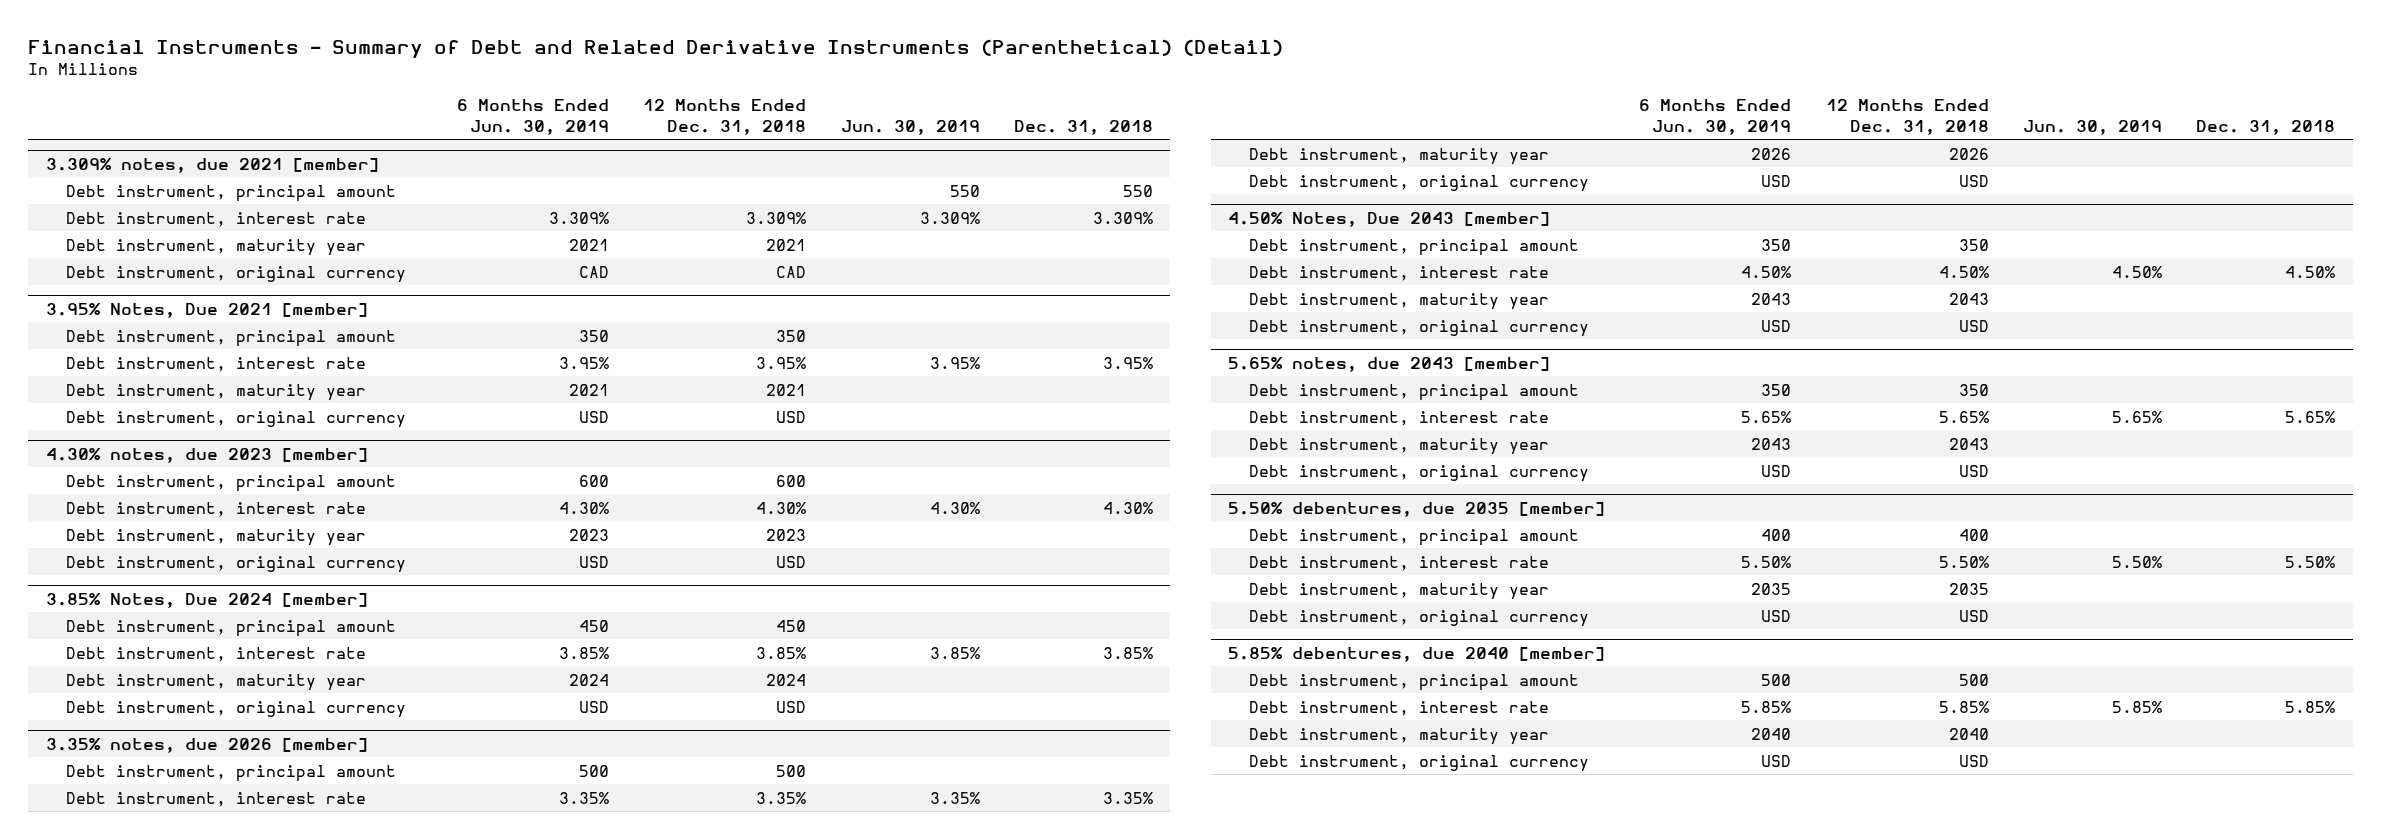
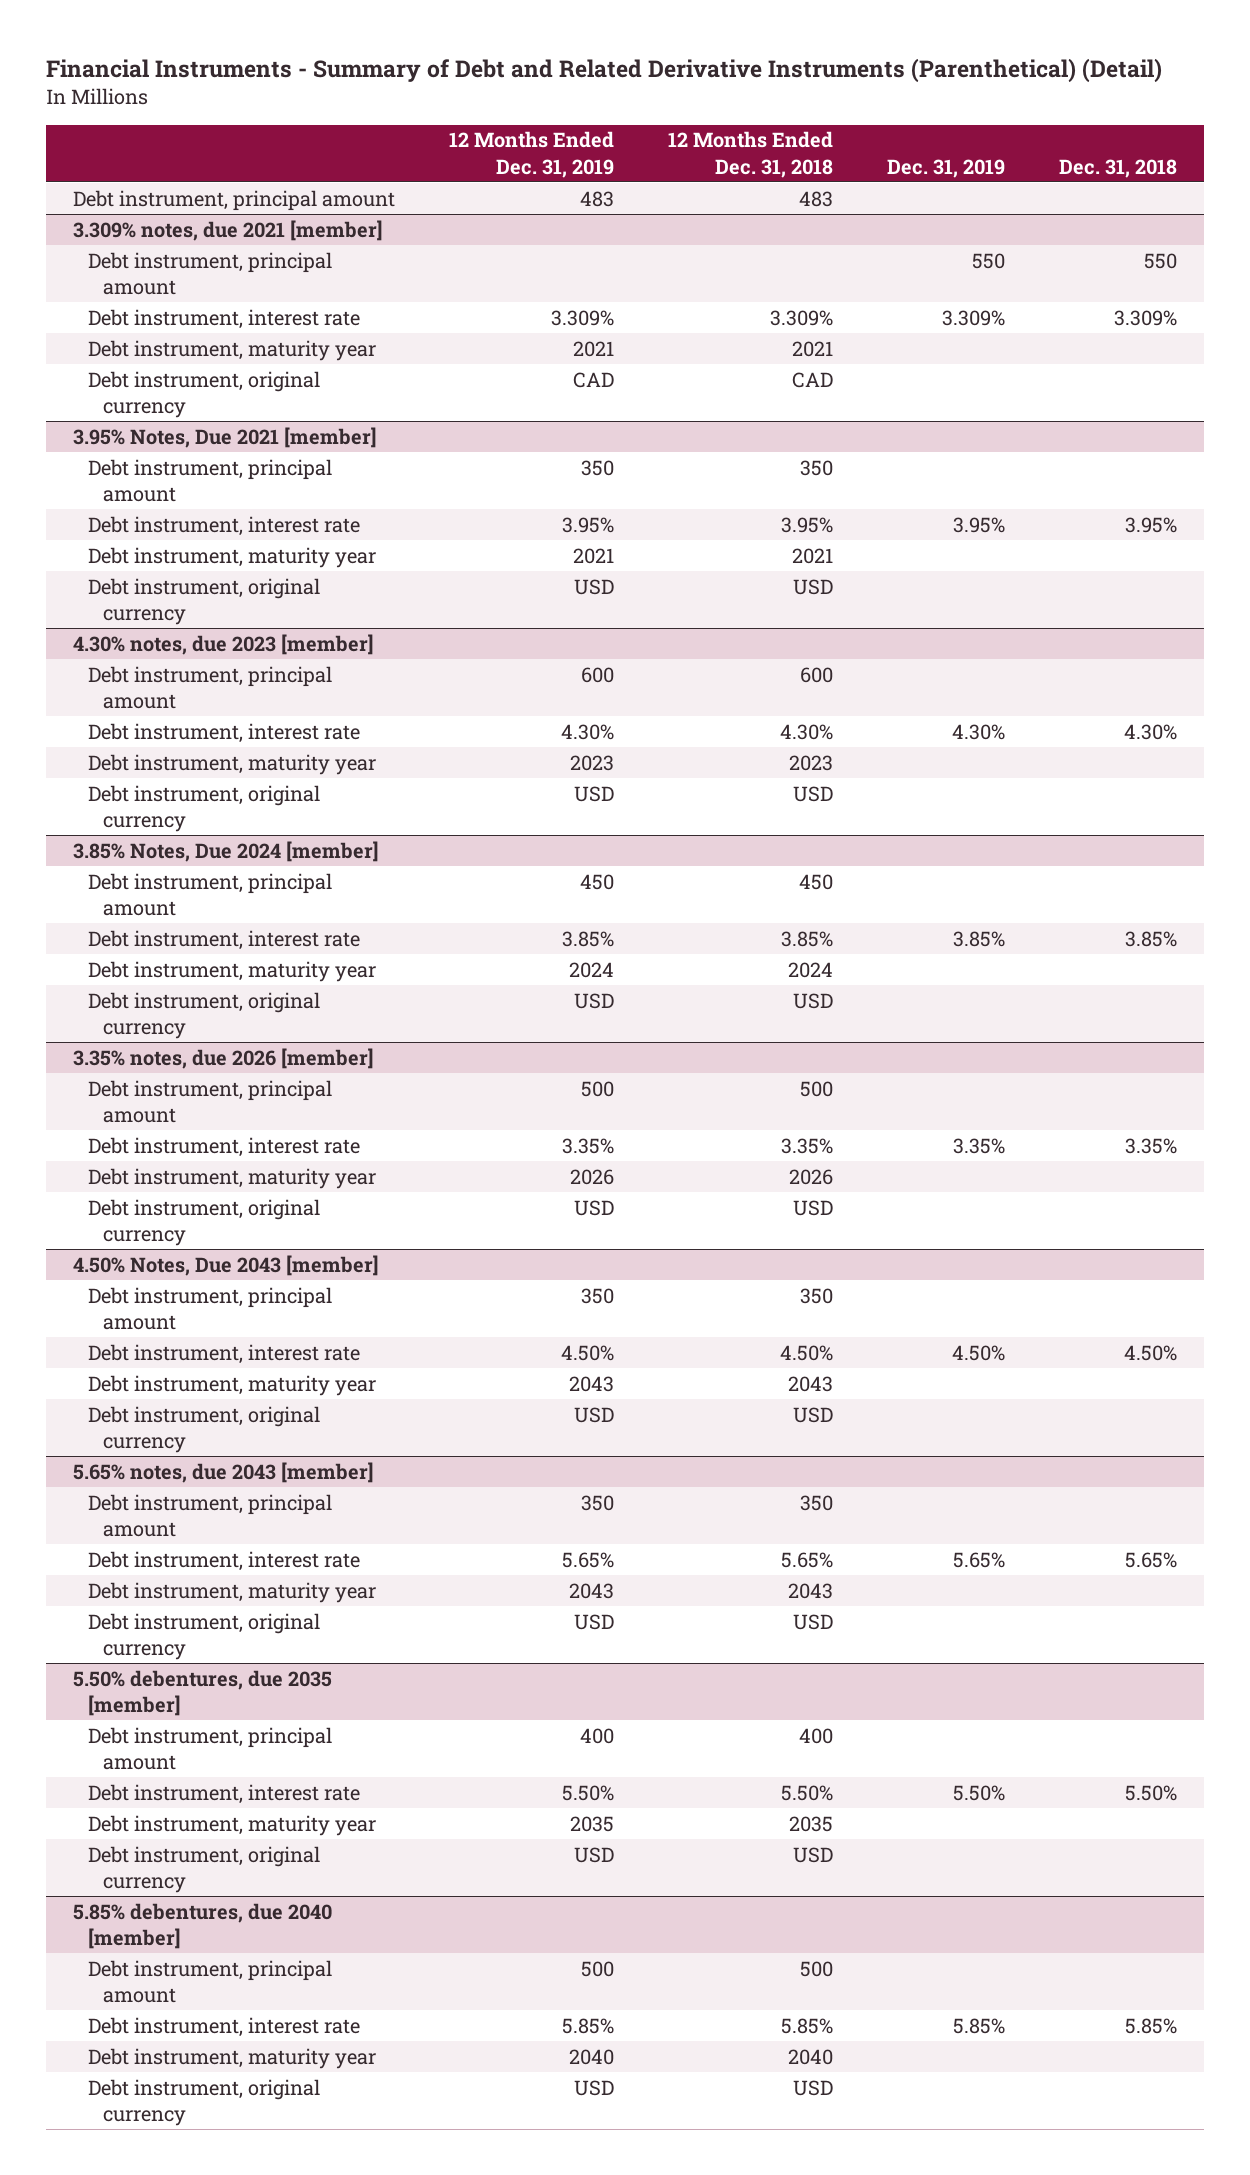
- | 6 Months Ended Jun. 30, 2019 | 12 Months Ended Dec. 31, 2018 | Jun. 30, 2019 | Dec. 31, 2018
+ | 12 Months Ended Dec. 31, 2019 | 12 Months Ended Dec. 31, 2018 | Dec. 31, 2019 | Dec. 31, 2018
+ Debt instrument, principal amount | 483 | 483 | |

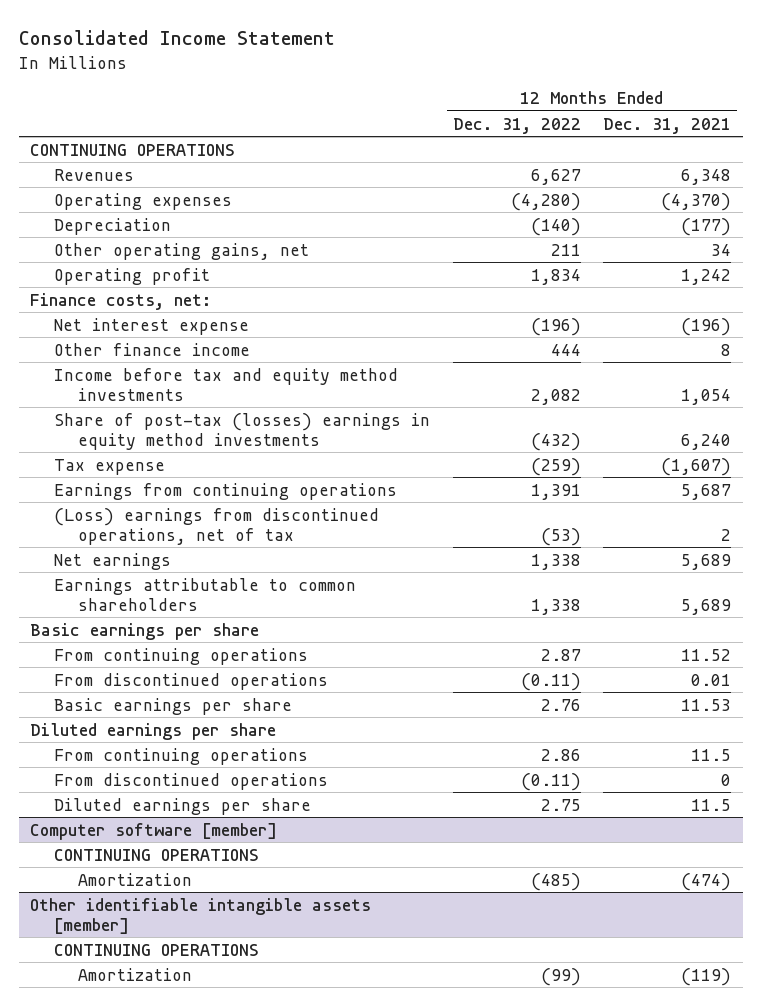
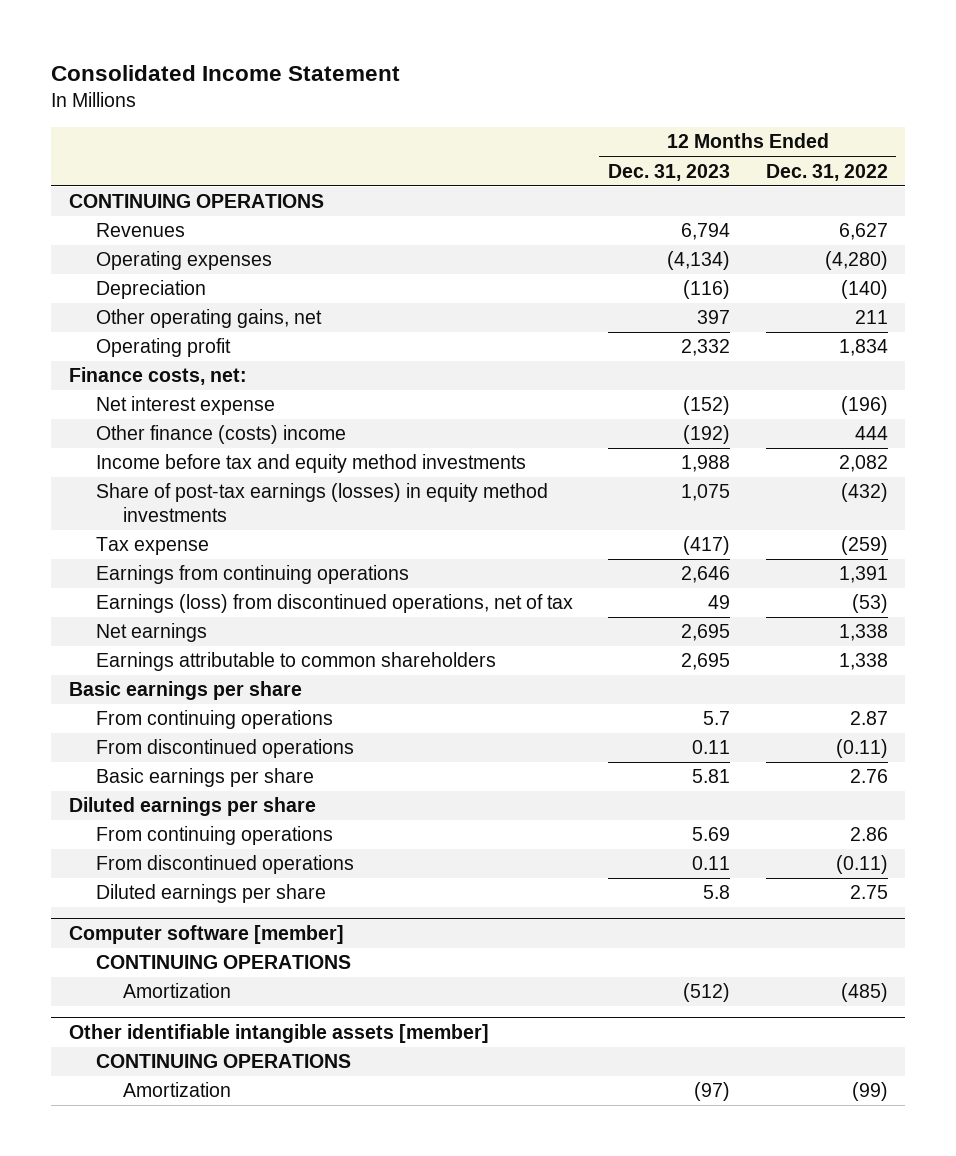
- | 12 Months Ended Dec. 31, 2022 | 12 Months Ended Dec. 31, 2021
+ | 12 Months Ended Dec. 31, 2023 | 12 Months Ended Dec. 31, 2022
- Other finance income | 444 | 8
+ Other finance (costs) income | (192) | 444
- Share of post-tax (losses) earnings in equity method investments | (432) | 6,240
+ Share of post-tax earnings (losses) in equity method investments | 1,075 | (432)
- (Loss) earnings from discontinued operations, net of tax | (53) | 2
+ Earnings (loss) from discontinued operations, net of tax | 49 | (53)

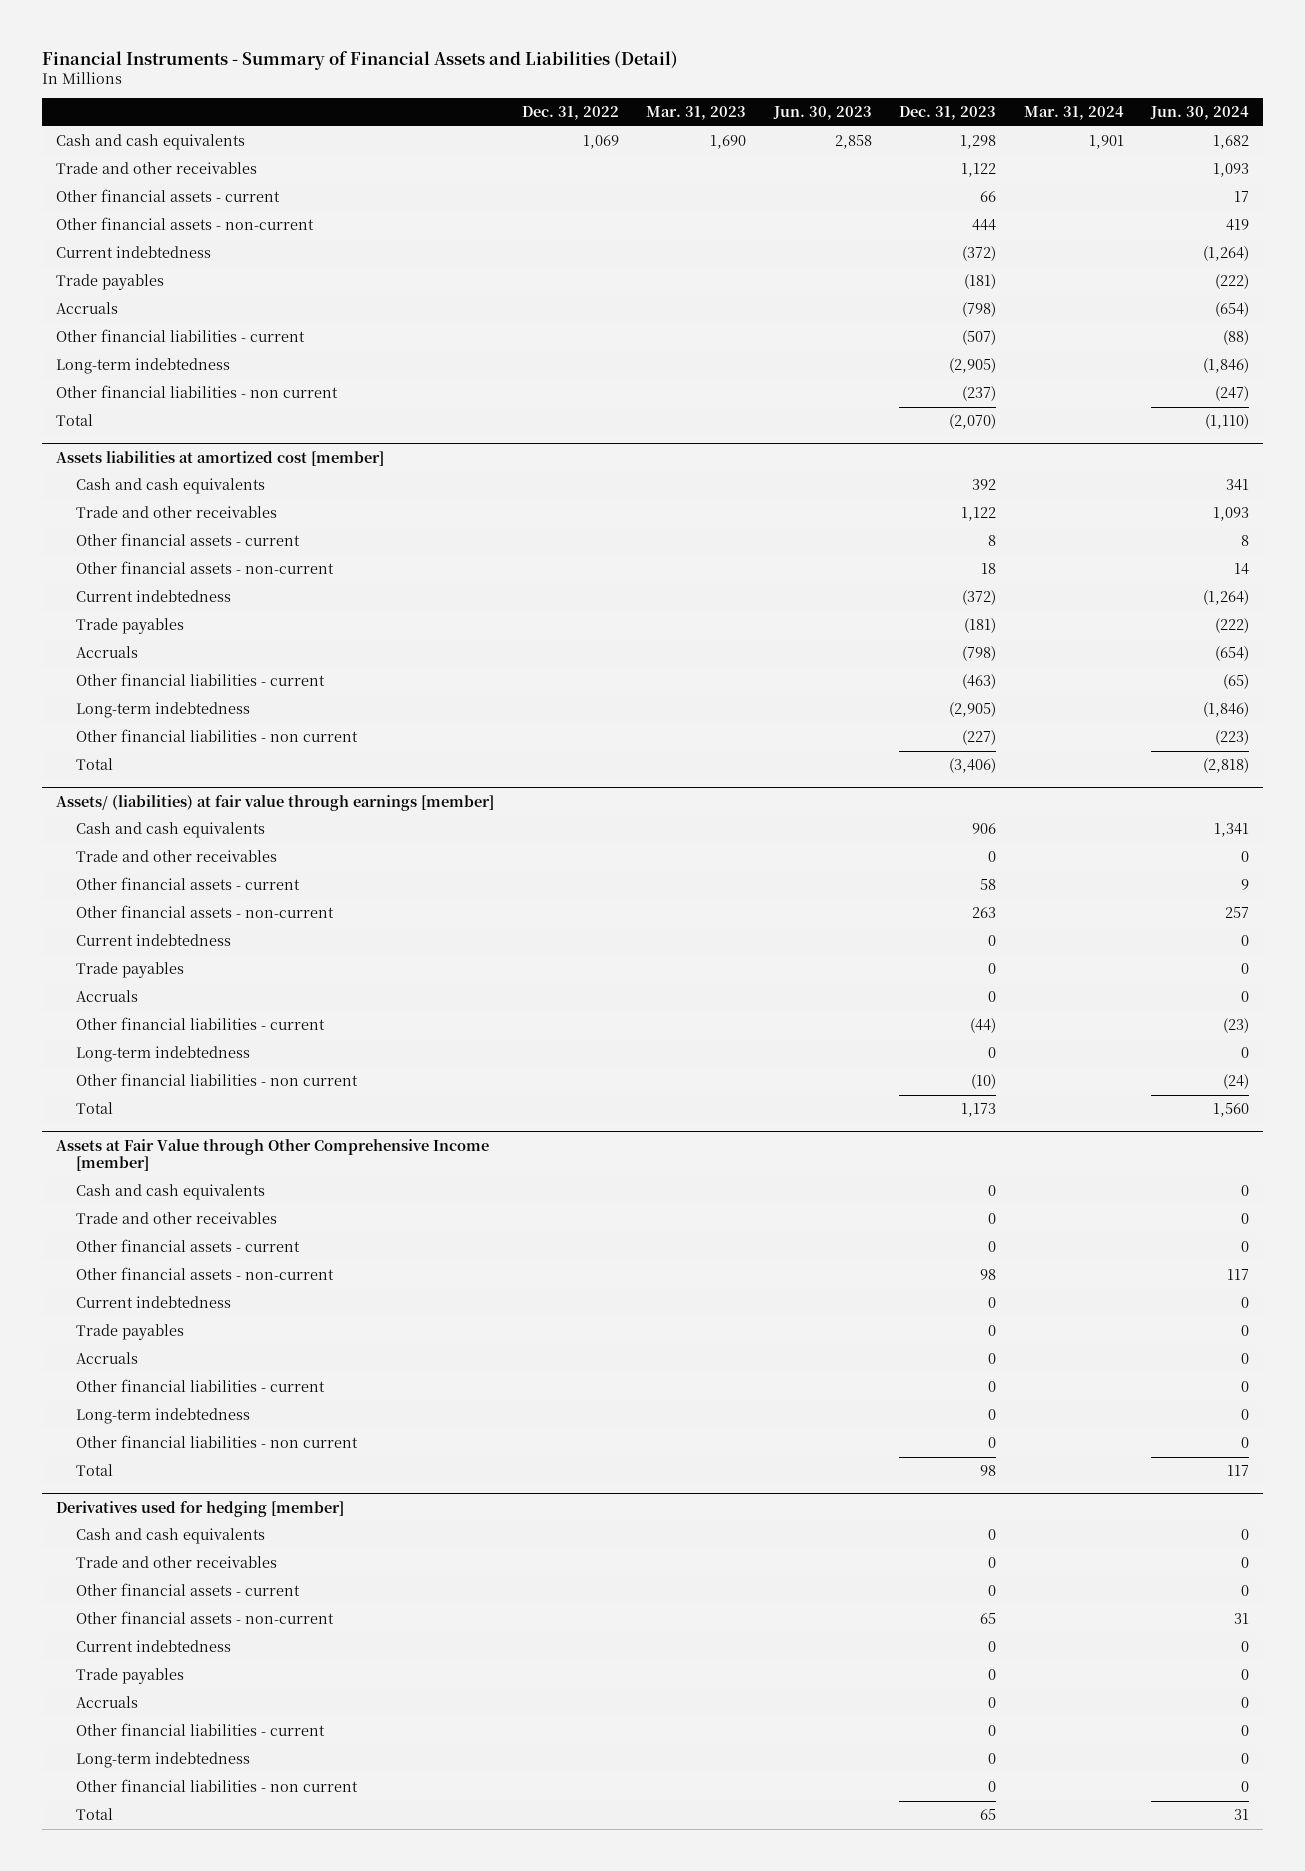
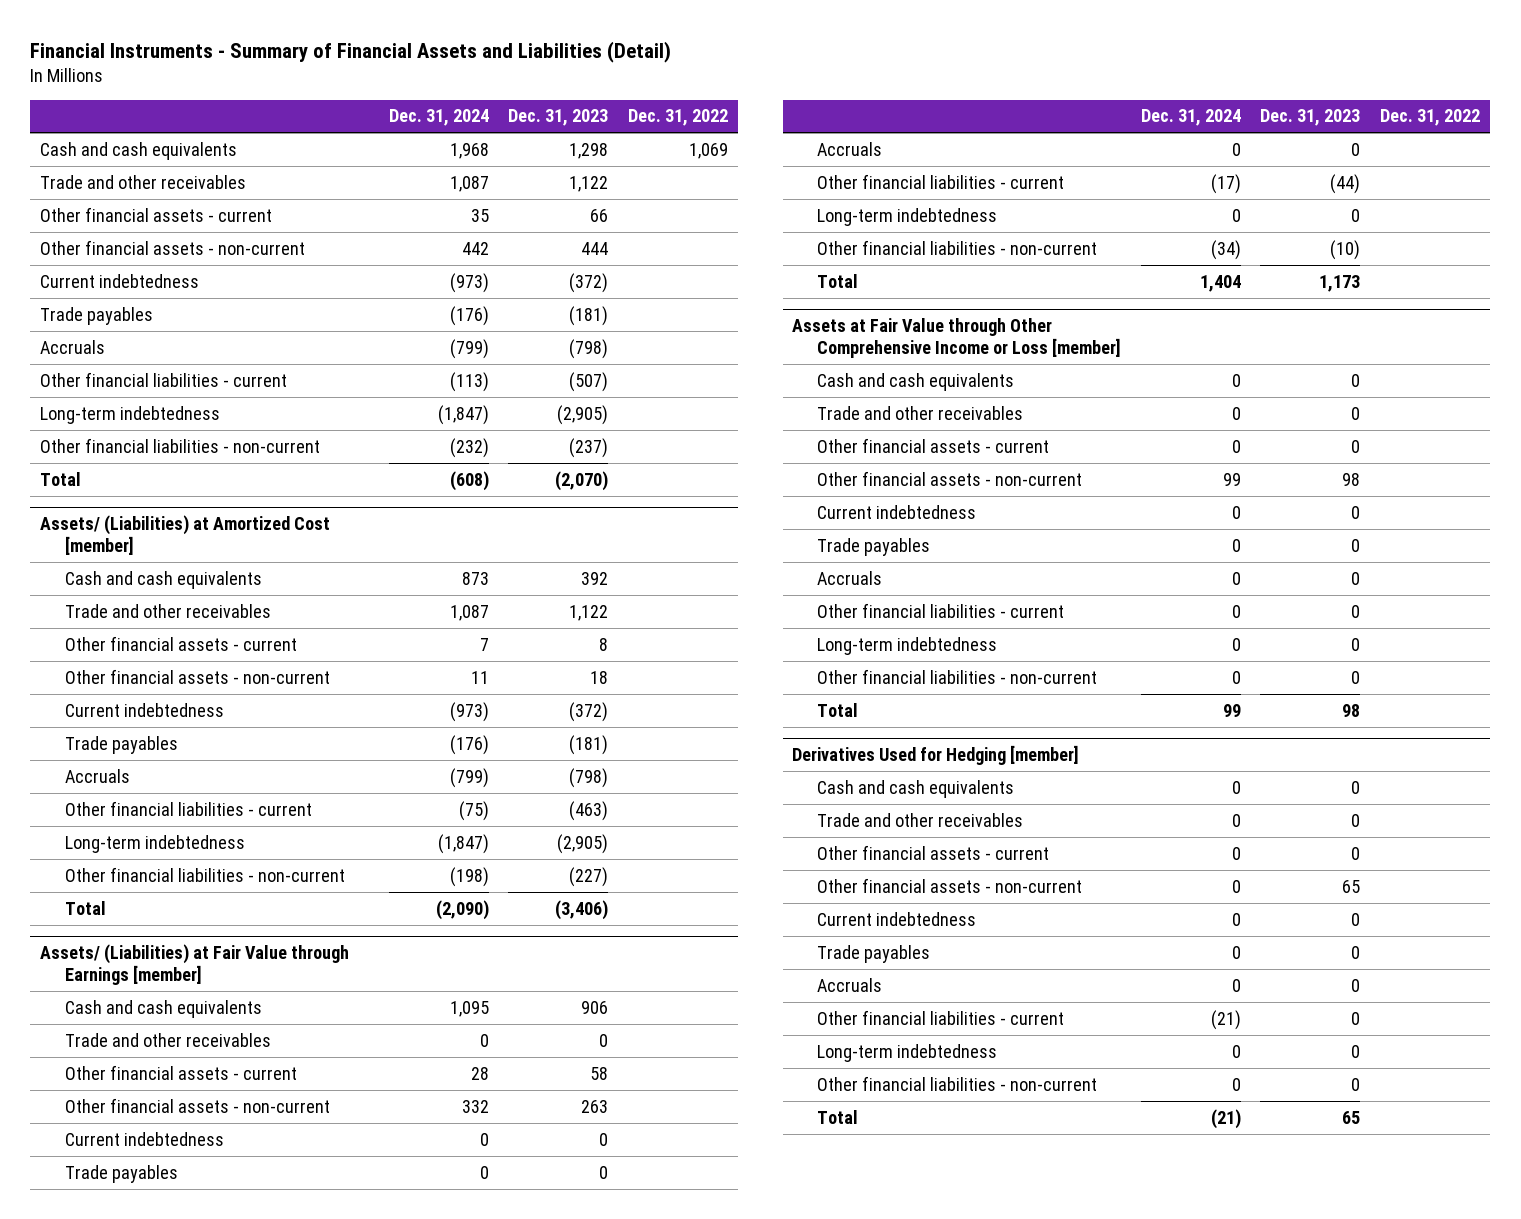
- | Dec. 31, 2022 | Mar. 31, 2023 | Jun. 30, 2023 | Dec. 31, 2023 | Mar. 31, 2024 | Jun. 30, 2024
+ | Dec. 31, 2024 | Dec. 31, 2023 | Dec. 31, 2022
- Other financial liabilities - non current | | | | (237) | | (247)
+ Other financial liabilities - non-current | (232) | (237) |
- Assets liabilities at amortized cost [member]
+ Assets/ (Liabilities) at Amortized Cost [member]
- Other financial liabilities - non current | | | | (227) | | (223)
+ Other financial liabilities - non-current | (198) | (227) |
- Assets/ (liabilities) at fair value through earnings [member]
+ Assets/ (Liabilities) at Fair Value through Earnings [member]
- Other financial liabilities - non current | | | | (10) | | (24)
+ Other financial liabilities - non-current | (34) | (10) |
- Assets at Fair Value through Other Comprehensive Income [member]
+ Assets at Fair Value through Other Comprehensive Income or Loss [member]
- Other financial liabilities - non current | | | | 0 | | 0
+ Other financial liabilities - non-current | 0 | 0 |
- Derivatives used for hedging [member]
+ Derivatives Used for Hedging [member]
- Other financial liabilities - non current | | | | 0 | | 0
+ Other financial liabilities - non-current | 0 | 0 |

